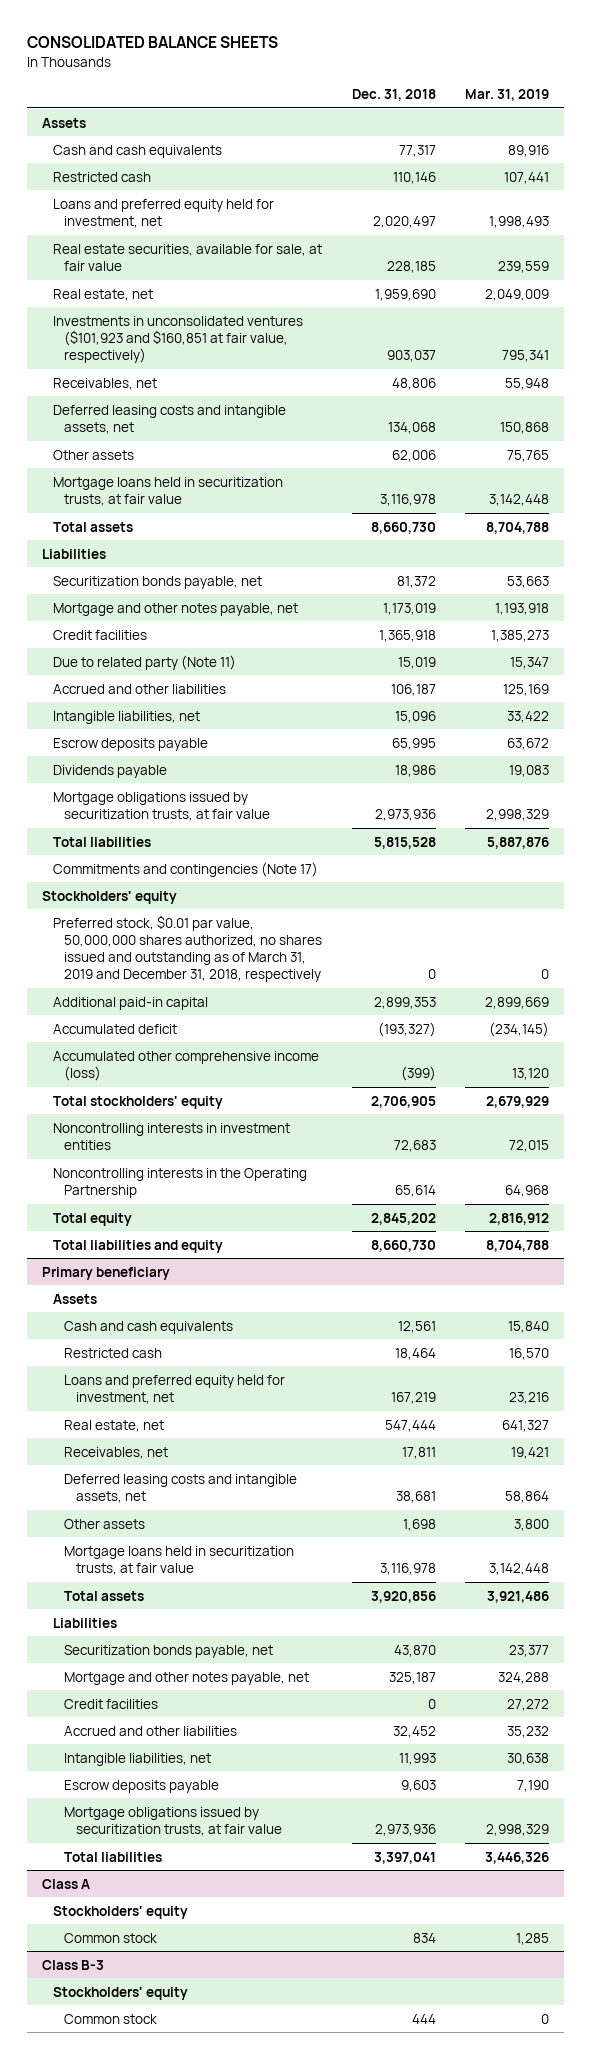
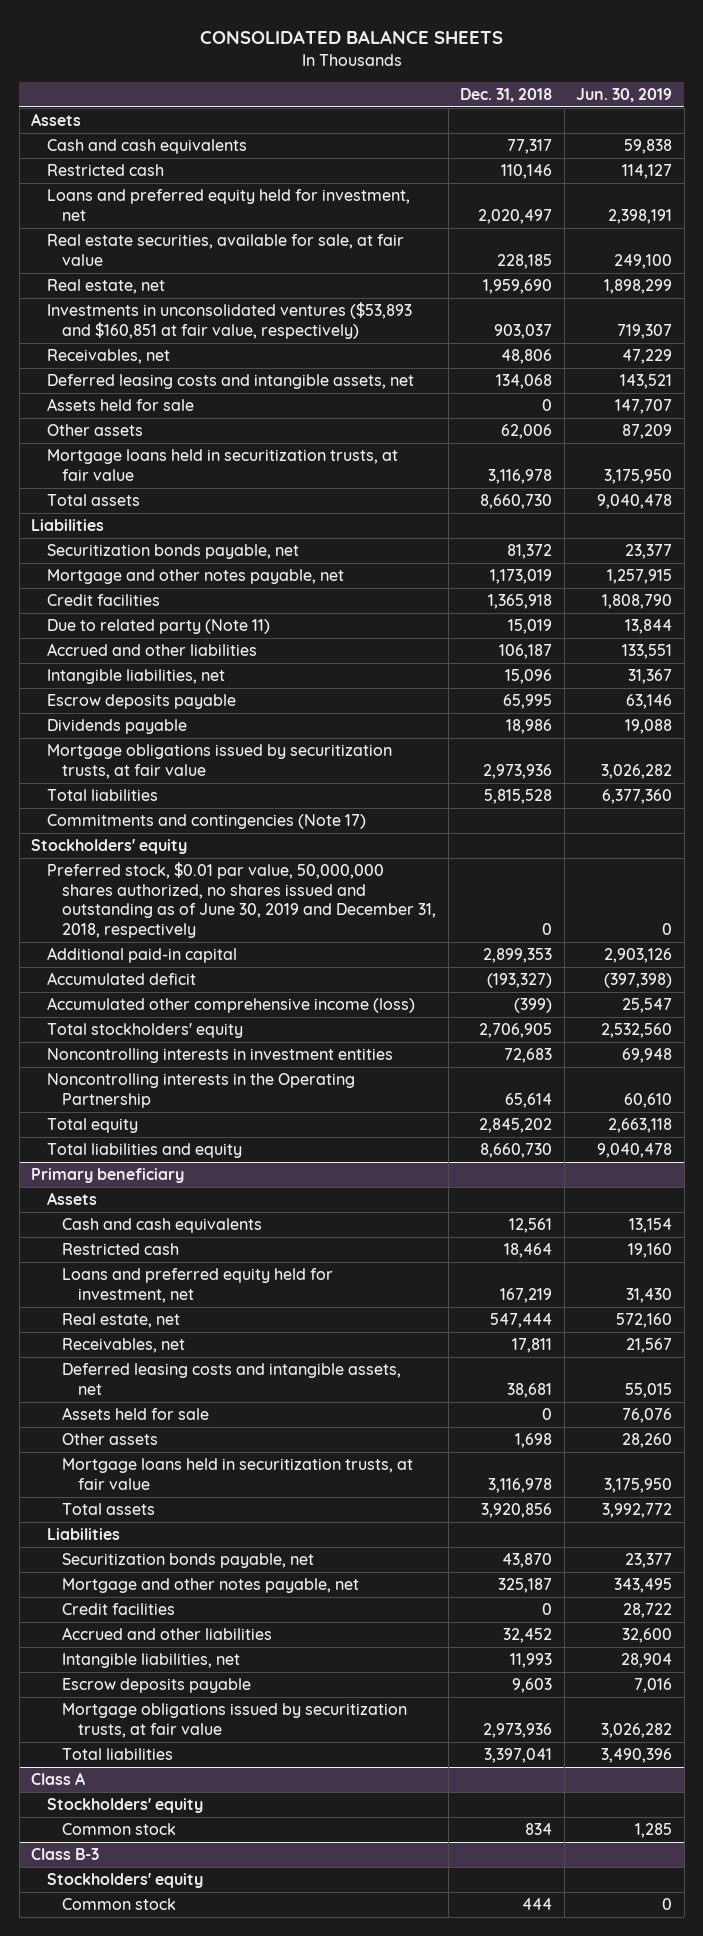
- | Dec. 31, 2018 | Mar. 31, 2019
+ | Dec. 31, 2018 | Jun. 30, 2019
- Investments in unconsolidated ventures ($101,923 and $160,851 at fair value, respectively) | 903,037 | 795,341
+ Investments in unconsolidated ventures ($53,893 and $160,851 at fair value, respectively) | 903,037 | 719,307
+ Assets held for sale | 0 | 147,707
- Preferred stock, $0.01 par value, 50,000,000 shares authorized, no shares issued and outstanding as of March 31, 2019 and December 31, 2018, respectively | 0 | 0
+ Preferred stock, $0.01 par value, 50,000,000 shares authorized, no shares issued and outstanding as of June 30, 2019 and December 31, 2018, respectively | 0 | 0
@ Primary beneficiary
+ Assets held for sale | 0 | 76,076

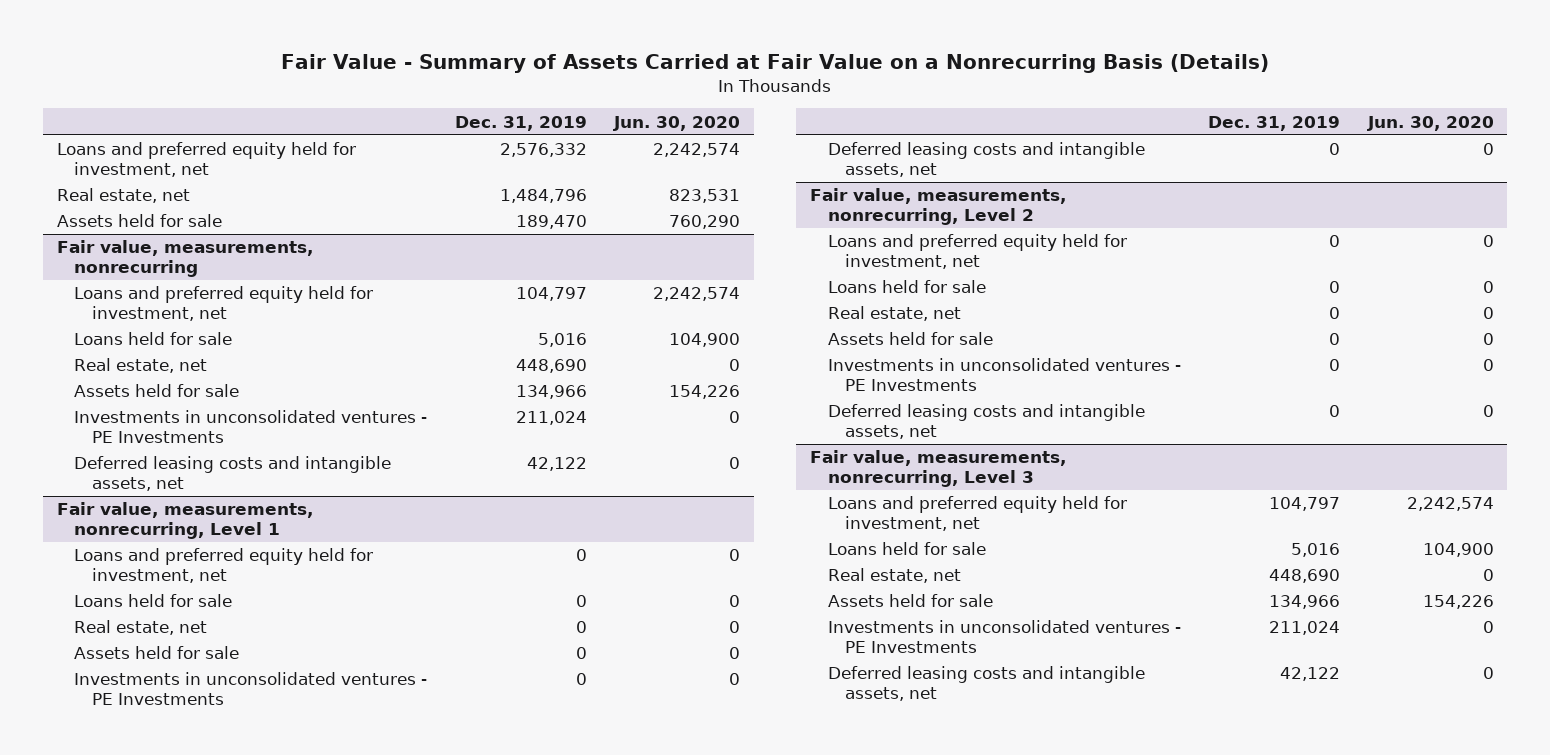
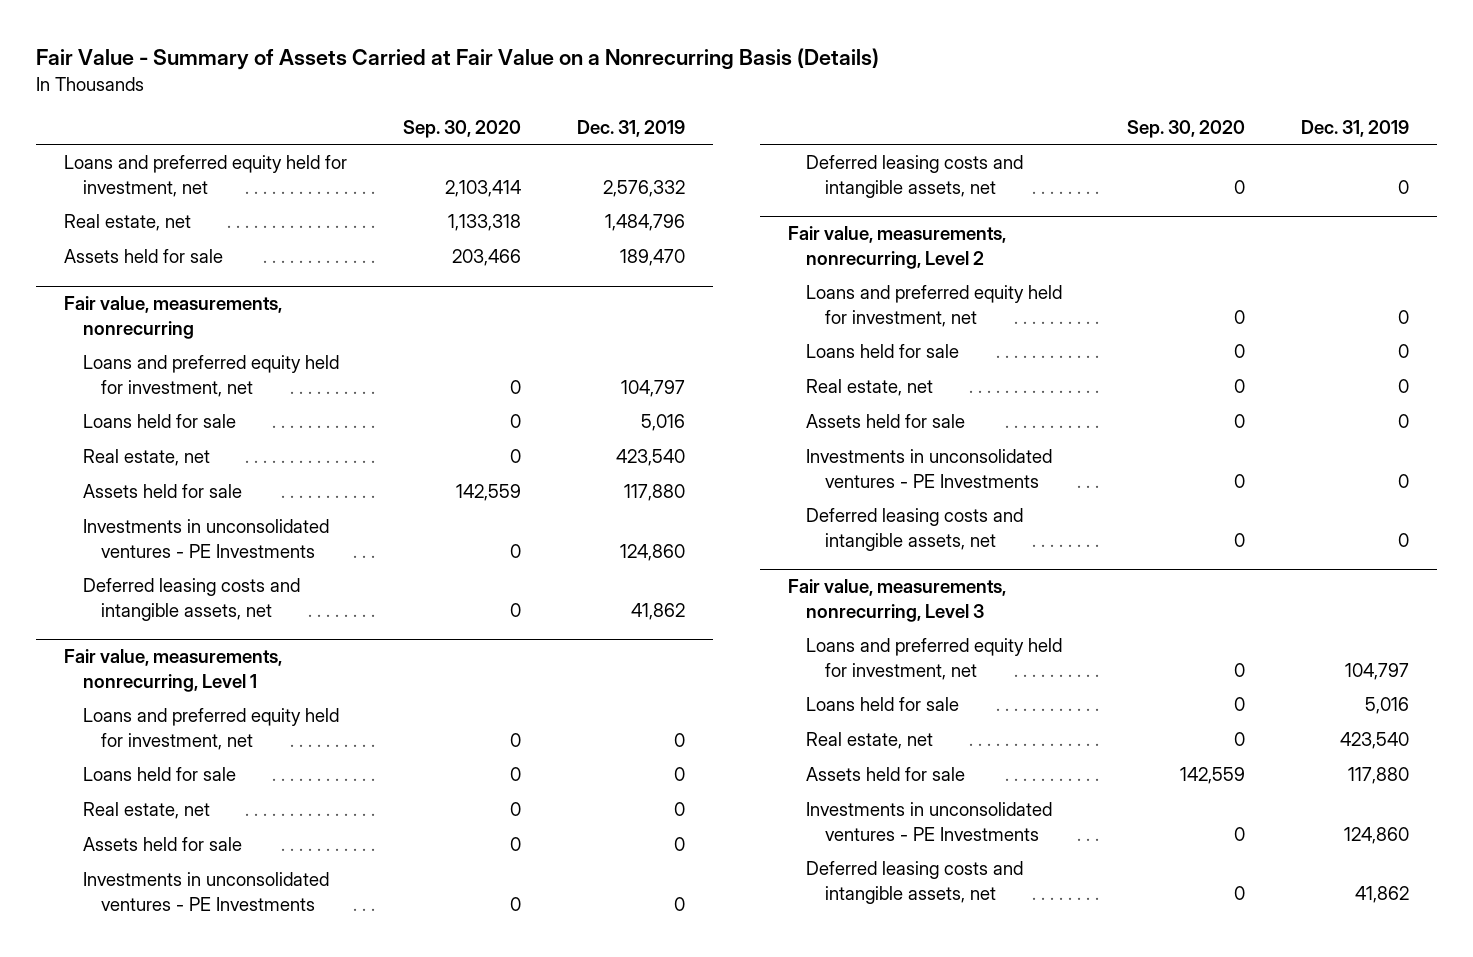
- | Dec. 31, 2019 | Jun. 30, 2020
+ | Sep. 30, 2020 | Dec. 31, 2019
@ Fair value, measurements, nonrecurring
- Real estate, net | 448,690 | 0
- Assets held for sale | 134,966 | 154,226
- Investments in unconsolidated ventures - PE Investments | 211,024 | 0
- Deferred leasing costs and intangible assets, net | 42,122 | 0
+ Real estate, net | 0 | 423,540
+ Assets held for sale | 142,559 | 117,880
+ Investments in unconsolidated ventures - PE Investments | 0 | 124,860
+ Deferred leasing costs and intangible assets, net | 0 | 41,862
@ Fair value, measurements, nonrecurring, Level 3
- Real estate, net | 448,690 | 0
- Assets held for sale | 134,966 | 154,226
- Investments in unconsolidated ventures - PE Investments | 211,024 | 0
- Deferred leasing costs and intangible assets, net | 42,122 | 0
+ Real estate, net | 0 | 423,540
+ Assets held for sale | 142,559 | 117,880
+ Investments in unconsolidated ventures - PE Investments | 0 | 124,860
+ Deferred leasing costs and intangible assets, net | 0 | 41,862

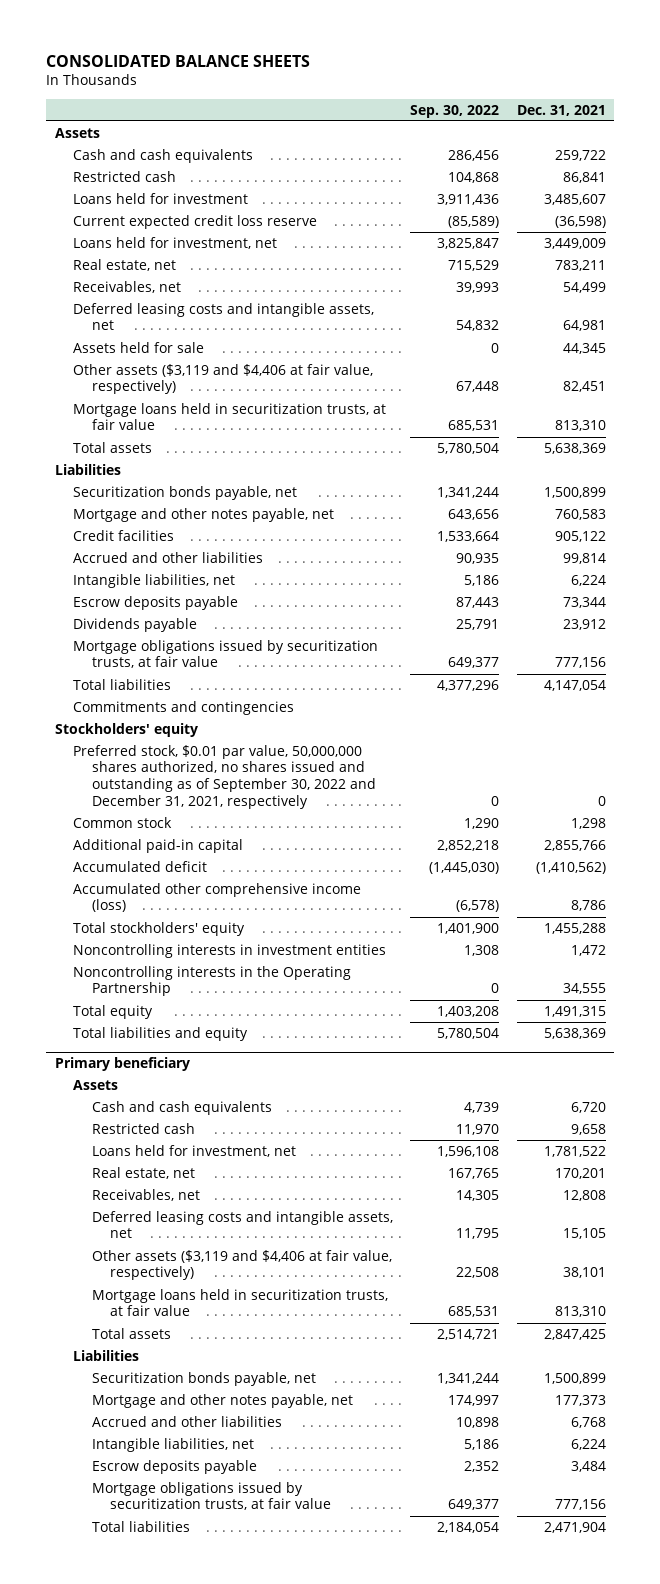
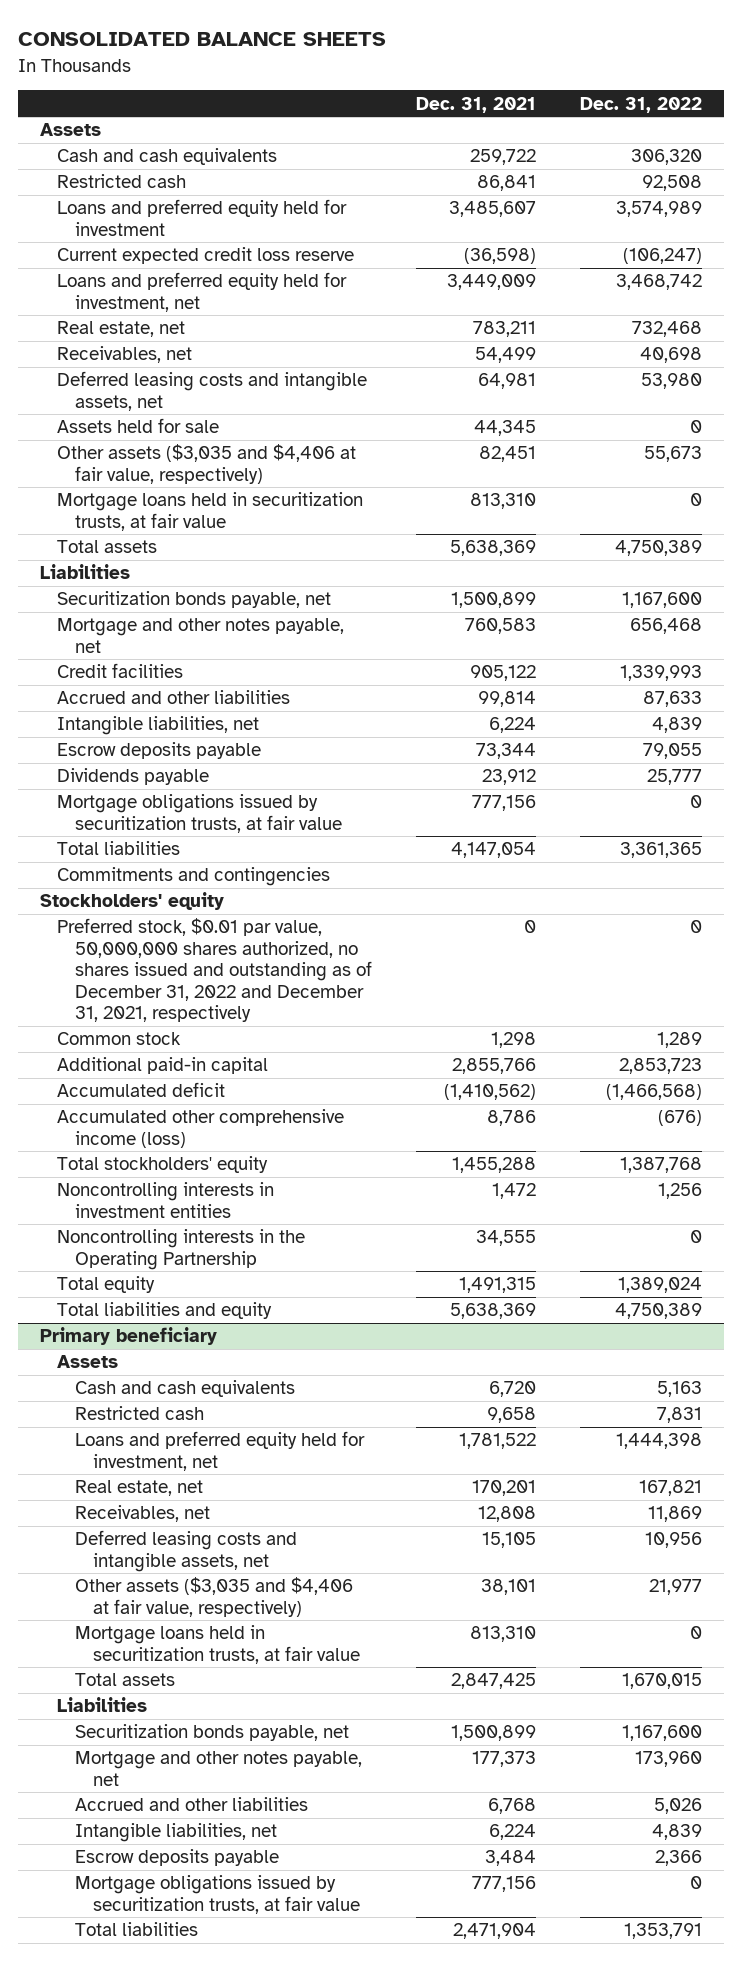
- | Sep. 30, 2022 | Dec. 31, 2021
+ | Dec. 31, 2021 | Dec. 31, 2022
- Loans held for investment | 3,911,436 | 3,485,607
+ Loans and preferred equity held for investment | 3,485,607 | 3,574,989
- Loans held for investment, net | 3,825,847 | 3,449,009
+ Loans and preferred equity held for investment, net | 3,449,009 | 3,468,742
- Other assets ($3,119 and $4,406 at fair value, respectively) | 67,448 | 82,451
+ Other assets ($3,035 and $4,406 at fair value, respectively) | 82,451 | 55,673
- Preferred stock, $0.01 par value, 50,000,000 shares authorized, no shares issued and outstanding as of September 30, 2022 and December 31, 2021, respectively | 0 | 0
+ Preferred stock, $0.01 par value, 50,000,000 shares authorized, no shares issued and outstanding as of December 31, 2022 and December 31, 2021, respectively | 0 | 0
@ Primary beneficiary
- Loans held for investment, net | 1,596,108 | 1,781,522
+ Loans and preferred equity held for investment, net | 1,781,522 | 1,444,398
- Other assets ($3,119 and $4,406 at fair value, respectively) | 22,508 | 38,101
+ Other assets ($3,035 and $4,406 at fair value, respectively) | 38,101 | 21,977

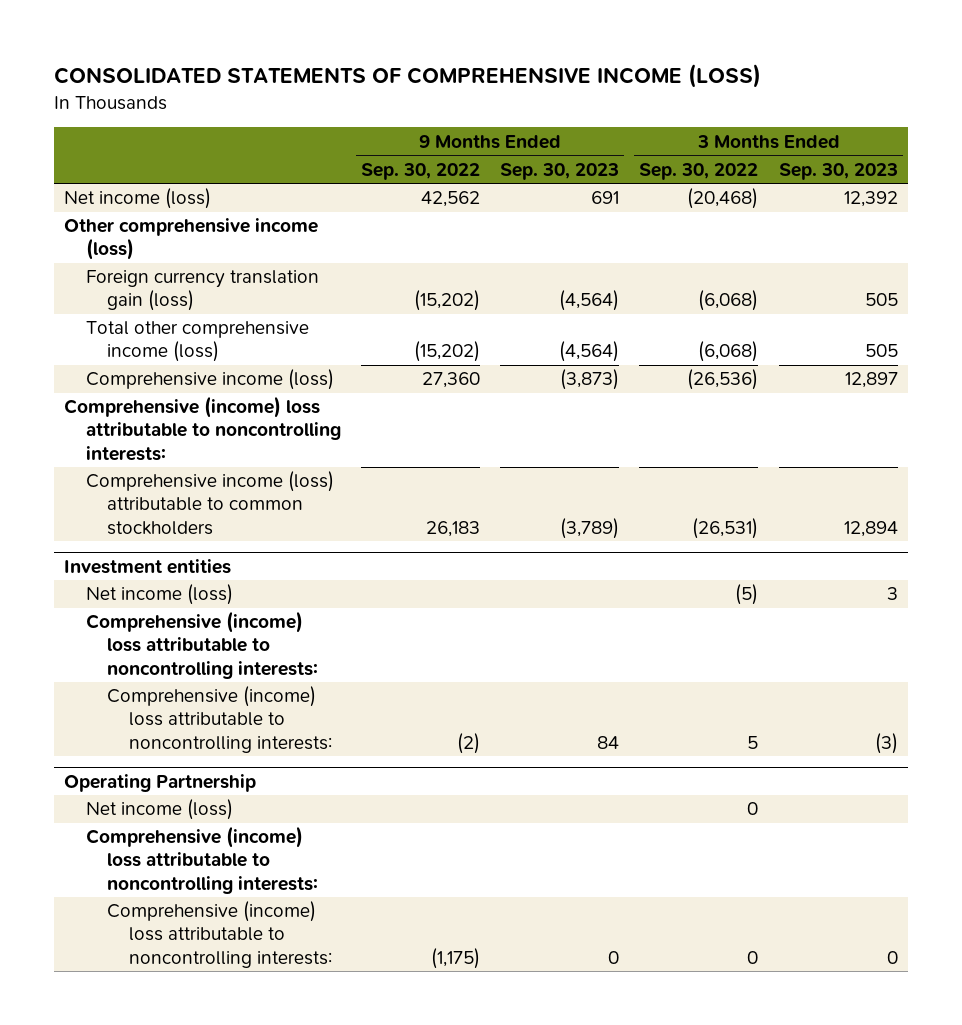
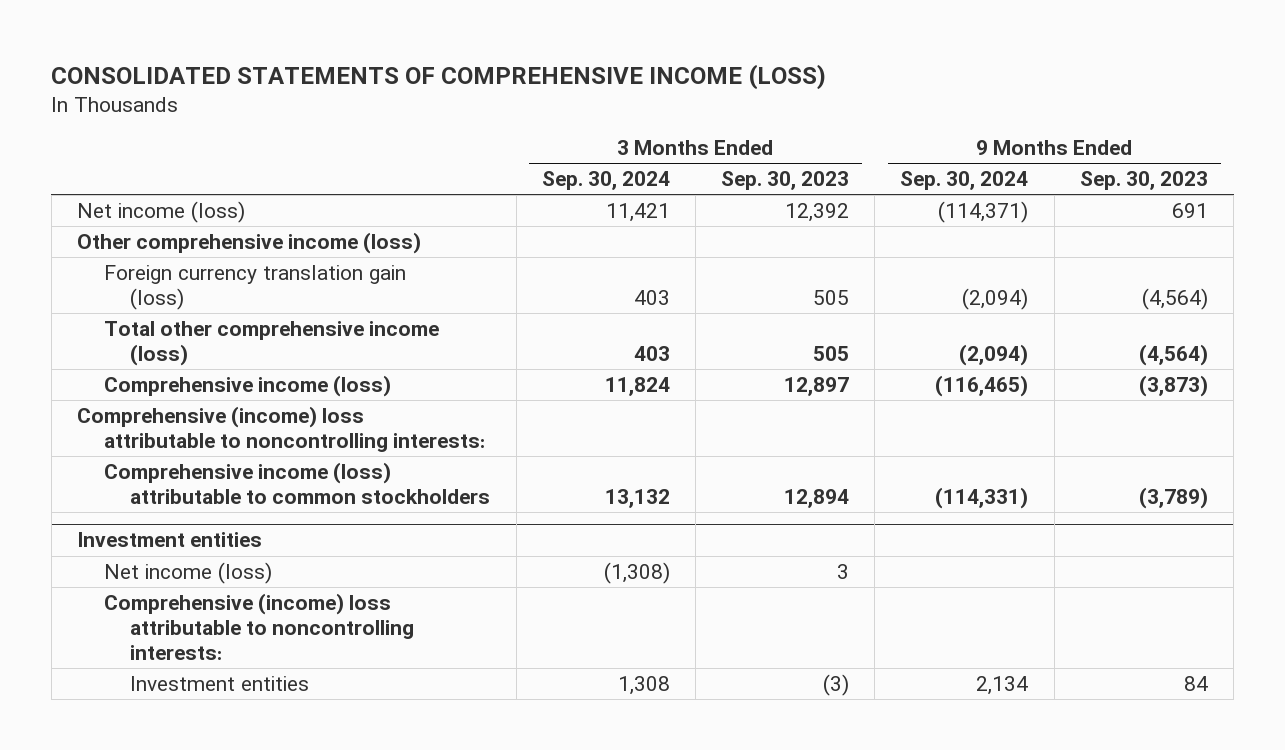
- | 9 Months Ended Sep. 30, 2022 | 9 Months Ended Sep. 30, 2023 | 3 Months Ended Sep. 30, 2022 | 3 Months Ended Sep. 30, 2023
+ | 3 Months Ended Sep. 30, 2024 | 3 Months Ended Sep. 30, 2023 | 9 Months Ended Sep. 30, 2024 | 9 Months Ended Sep. 30, 2023
@ Investment entities
- Comprehensive (income) loss attributable to noncontrolling interests: | (2) | 84 | 5 | (3)
- Operating Partnership
- Net income (loss) | | | 0 |
- Comprehensive (income) loss attributable to noncontrolling interests:
- Comprehensive (income) loss attributable to noncontrolling interests: | (1,175) | 0 | 0 | 0
@ Investment entities
+ Investment entities | 1,308 | (3) | 2,134 | 84

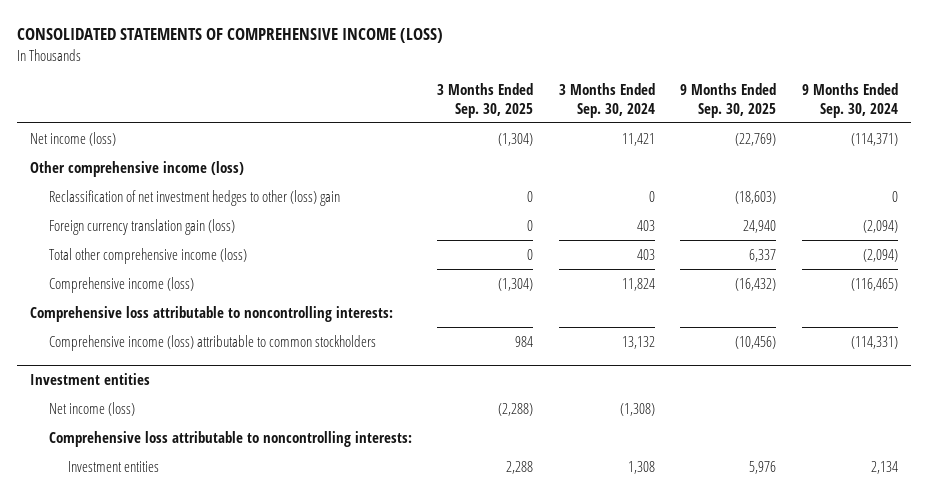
- | 3 Months Ended Sep. 30, 2024 | 3 Months Ended Sep. 30, 2023 | 9 Months Ended Sep. 30, 2024 | 9 Months Ended Sep. 30, 2023
+ | 3 Months Ended Sep. 30, 2025 | 3 Months Ended Sep. 30, 2024 | 9 Months Ended Sep. 30, 2025 | 9 Months Ended Sep. 30, 2024
+ Reclassification of net investment hedges to other (loss) gain | 0 | 0 | (18,603) | 0
- Comprehensive (income) loss attributable to noncontrolling interests:
+ Comprehensive loss attributable to noncontrolling interests:
@ Investment entities
- Comprehensive (income) loss attributable to noncontrolling interests:
+ Comprehensive loss attributable to noncontrolling interests:

